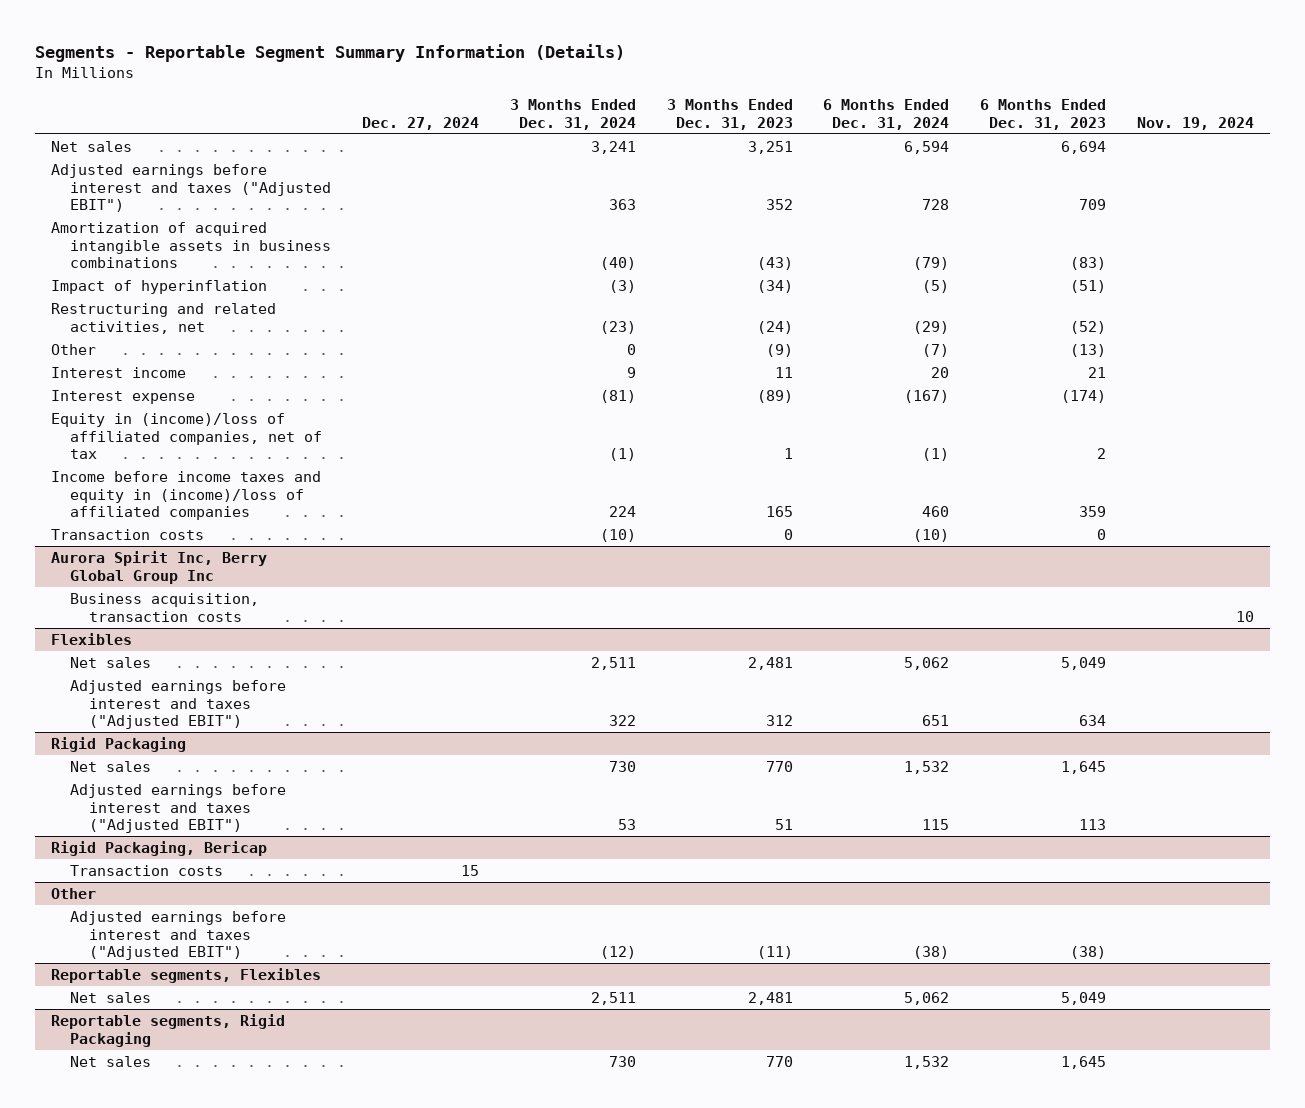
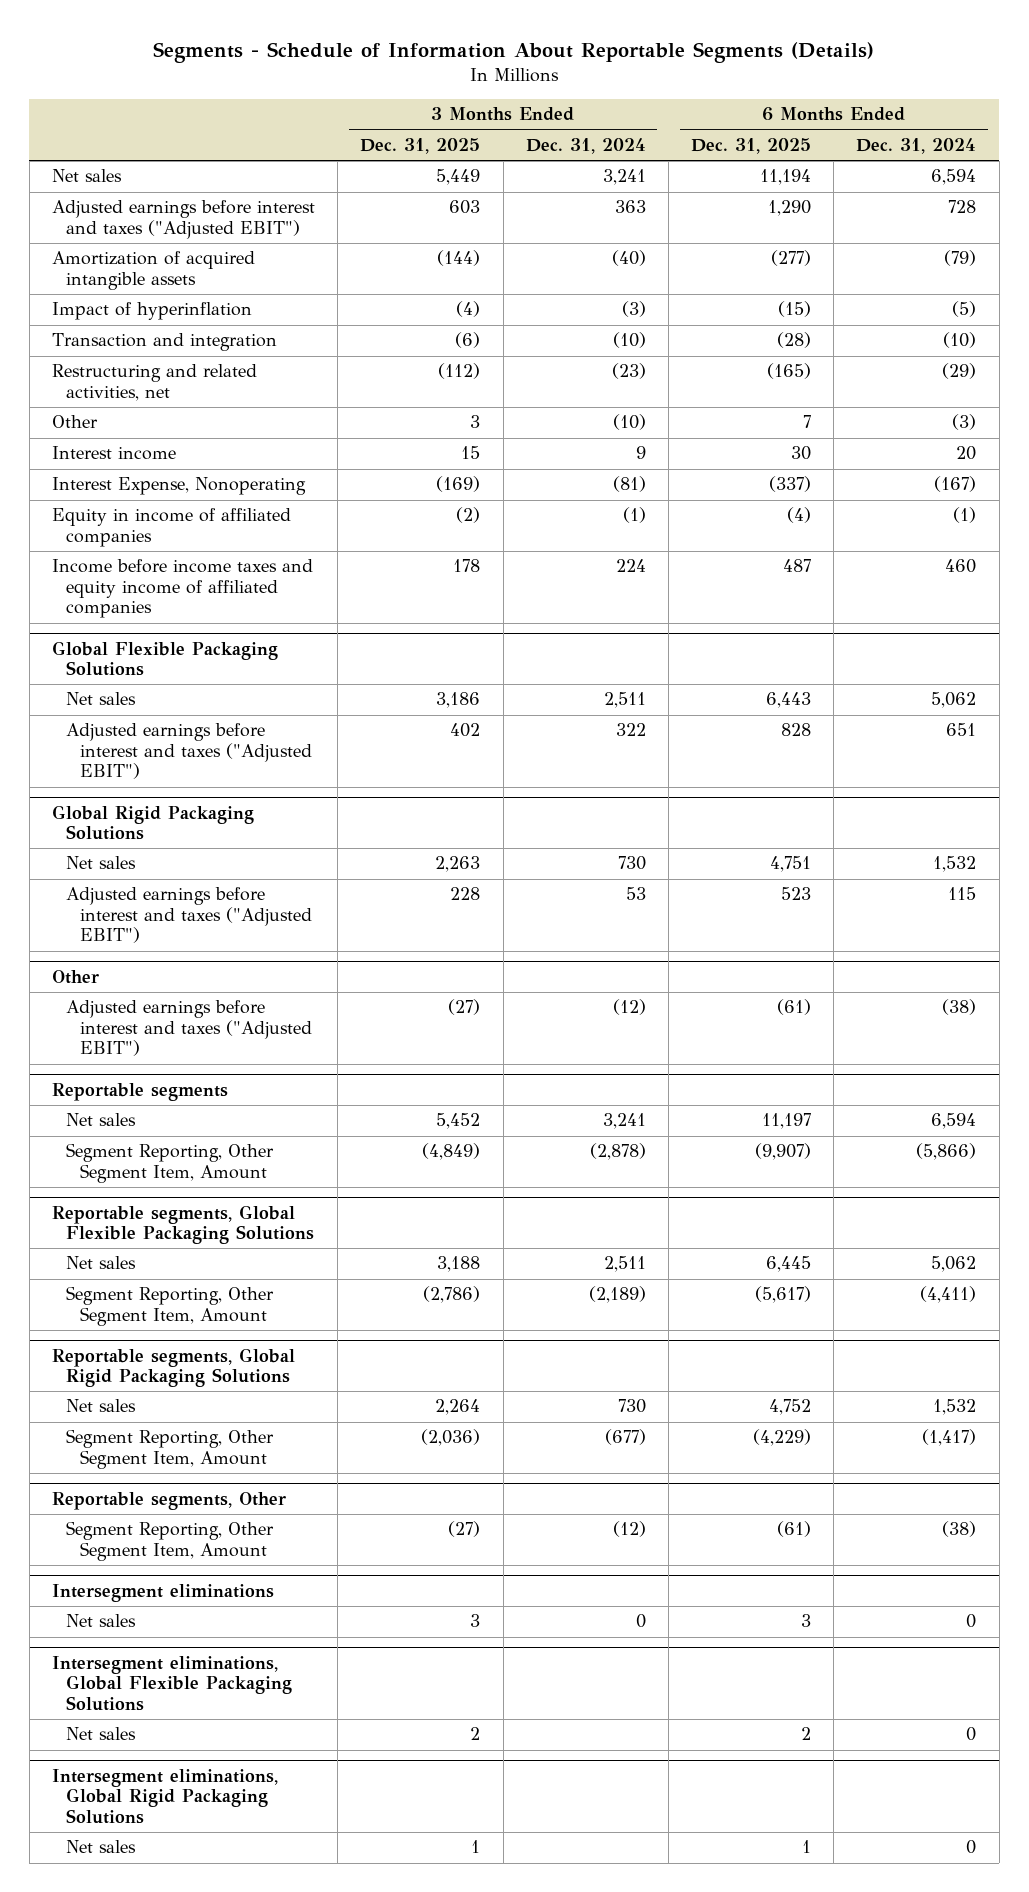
- Segments - Reportable Segment Summary Information (Details)
+ Segments - Schedule of Information About Reportable Segments (Details)
- | Dec. 27, 2024 | 3 Months Ended Dec. 31, 2024 | 3 Months Ended Dec. 31, 2023 | 6 Months Ended Dec. 31, 2024 | 6 Months Ended Dec. 31, 2023 | Nov. 19, 2024
+ | 3 Months Ended Dec. 31, 2025 | 3 Months Ended Dec. 31, 2024 | 6 Months Ended Dec. 31, 2025 | 6 Months Ended Dec. 31, 2024
- Amortization of acquired intangible assets in business combinations | | (40) | (43) | (79) | (83) |
+ Amortization of acquired intangible assets | (144) | (40) | (277) | (79)
+ Transaction and integration | (6) | (10) | (28) | (10)
- Other | | 0 | (9) | (7) | (13) |
+ Other | 3 | (10) | 7 | (3)
- Interest expense | | (81) | (89) | (167) | (174) |
- Equity in (income)/loss of affiliated companies, net of tax | | (1) | 1 | (1) | 2 |
- Income before income taxes and equity in (income)/loss of affiliated companies | | 224 | 165 | 460 | 359 |
- Transaction costs | | (10) | 0 | (10) | 0 |
- Aurora Spirit Inc, Berry Global Group Inc
- Business acquisition, transaction costs | | | | | | 10
- Flexibles
+ Interest Expense, Nonoperating | (169) | (81) | (337) | (167)
+ Equity in income of affiliated companies | (2) | (1) | (4) | (1)
+ Income before income taxes and equity income of affiliated companies | 178 | 224 | 487 | 460
+ Global Flexible Packaging Solutions
- Rigid Packaging
+ Global Rigid Packaging Solutions
- Rigid Packaging, Bericap
- Transaction costs | 15 | | | | |
- Reportable segments, Flexibles
+ Reportable segments
+ Net sales | 5,452 | 3,241 | 11,197 | 6,594
+ Segment Reporting, Other Segment Item, Amount | (4,849) | (2,878) | (9,907) | (5,866)
+ Reportable segments, Global Flexible Packaging Solutions
- Reportable segments, Rigid Packaging
+ Segment Reporting, Other Segment Item, Amount | (2,786) | (2,189) | (5,617) | (4,411)
+ Reportable segments, Global Rigid Packaging Solutions
+ Segment Reporting, Other Segment Item, Amount | (2,036) | (677) | (4,229) | (1,417)
+ Reportable segments, Other
+ Segment Reporting, Other Segment Item, Amount | (27) | (12) | (61) | (38)
+ Intersegment eliminations
+ Net sales | 3 | 0 | 3 | 0
+ Intersegment eliminations, Global Flexible Packaging Solutions
+ Net sales | 2 | | 2 | 0
+ Intersegment eliminations, Global Rigid Packaging Solutions
+ Net sales | 1 | | 1 | 0

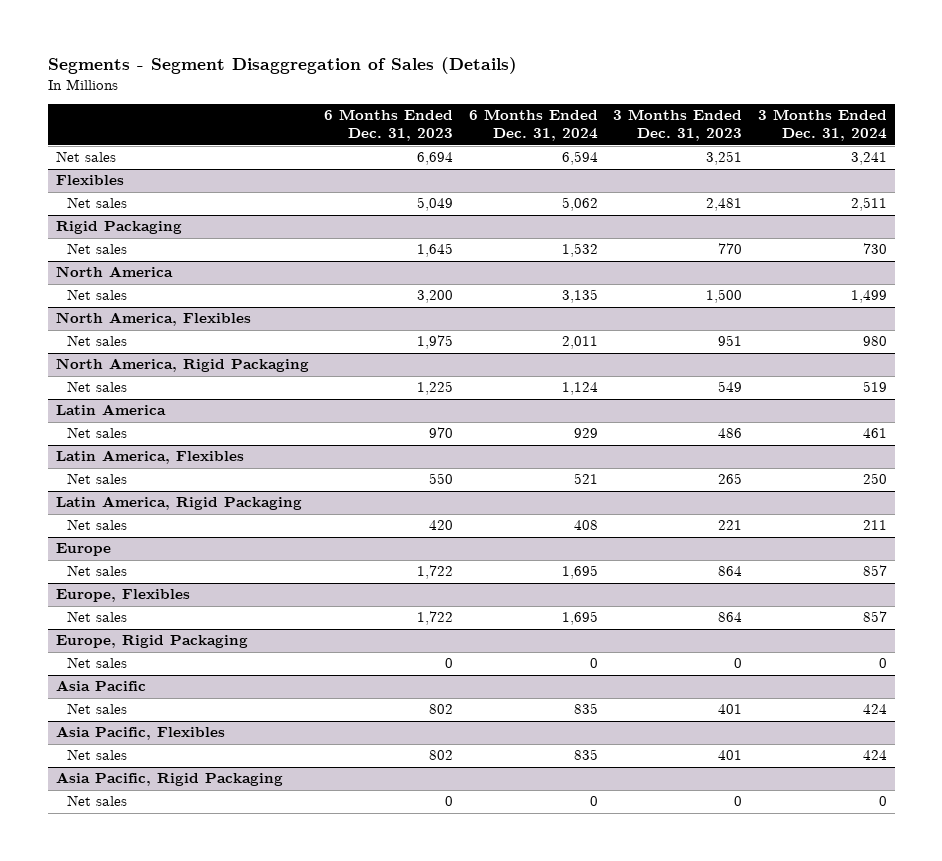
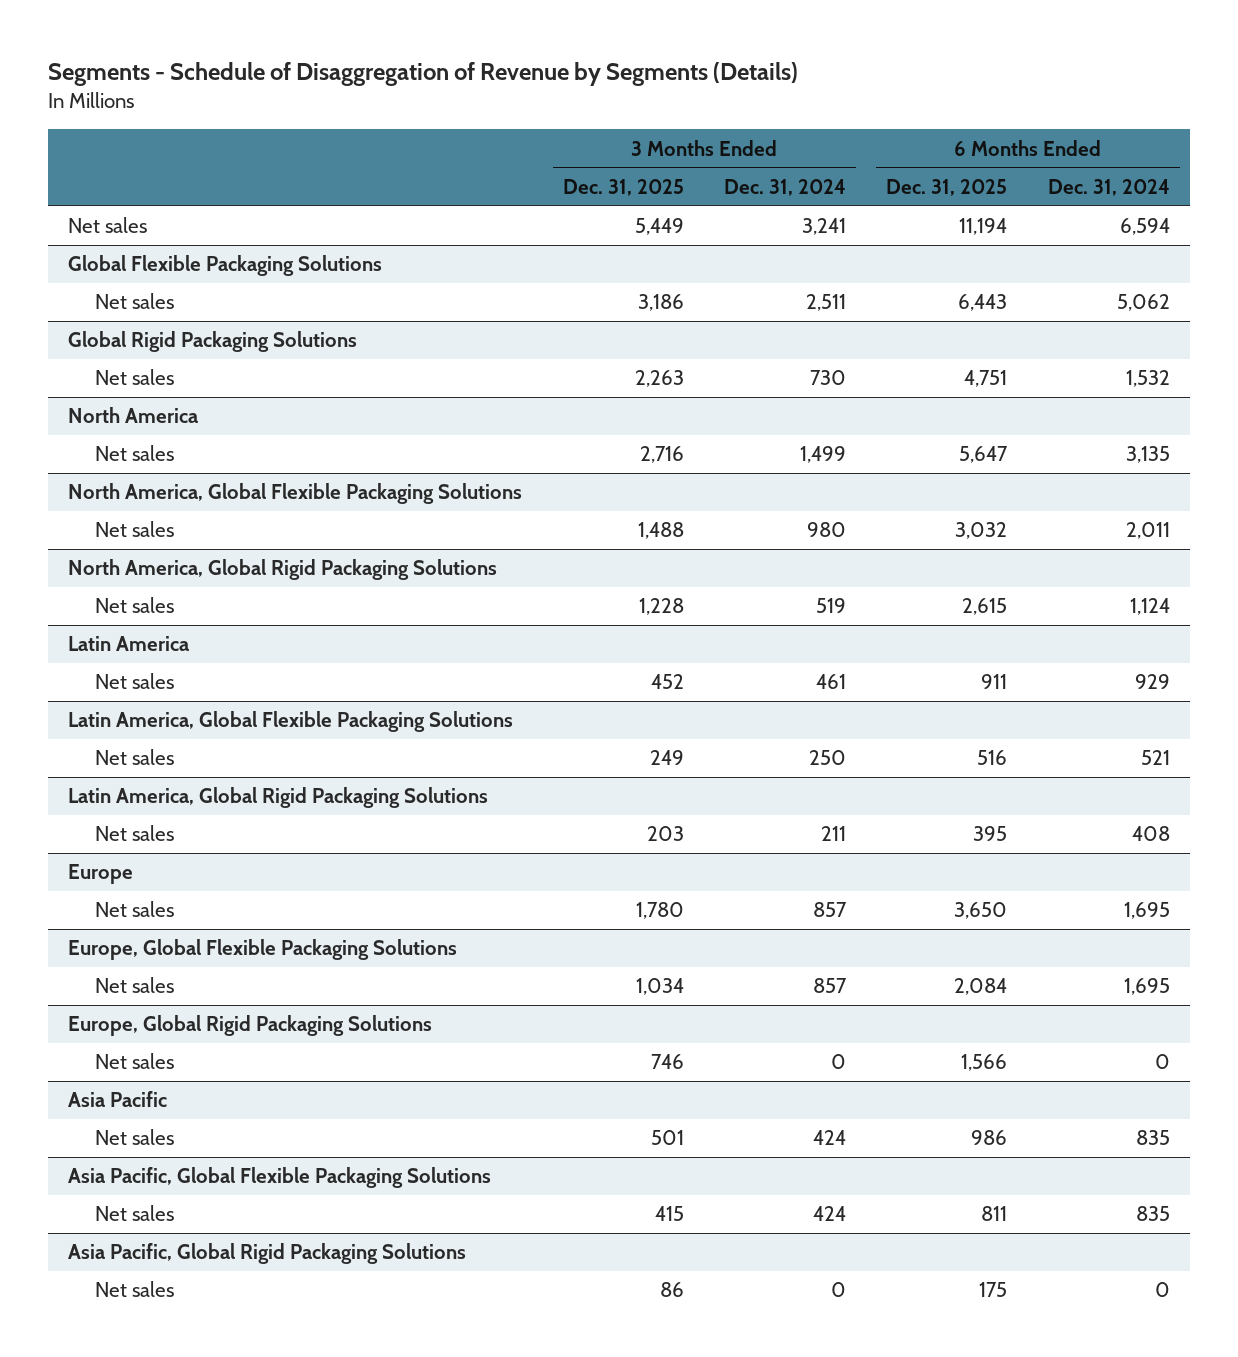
- Segments - Segment Disaggregation of Sales (Details)
+ Segments - Schedule of Disaggregation of Revenue by Segments (Details)
- | 6 Months Ended Dec. 31, 2023 | 6 Months Ended Dec. 31, 2024 | 3 Months Ended Dec. 31, 2023 | 3 Months Ended Dec. 31, 2024
+ | 3 Months Ended Dec. 31, 2025 | 3 Months Ended Dec. 31, 2024 | 6 Months Ended Dec. 31, 2025 | 6 Months Ended Dec. 31, 2024
- Flexibles
+ Global Flexible Packaging Solutions
- Rigid Packaging
+ Global Rigid Packaging Solutions
- North America, Flexibles
+ North America, Global Flexible Packaging Solutions
- North America, Rigid Packaging
+ North America, Global Rigid Packaging Solutions
- Latin America, Flexibles
+ Latin America, Global Flexible Packaging Solutions
- Latin America, Rigid Packaging
+ Latin America, Global Rigid Packaging Solutions
- Europe, Flexibles
+ Europe, Global Flexible Packaging Solutions
- Europe, Rigid Packaging
+ Europe, Global Rigid Packaging Solutions
- Asia Pacific, Flexibles
+ Asia Pacific, Global Flexible Packaging Solutions
- Asia Pacific, Rigid Packaging
+ Asia Pacific, Global Rigid Packaging Solutions

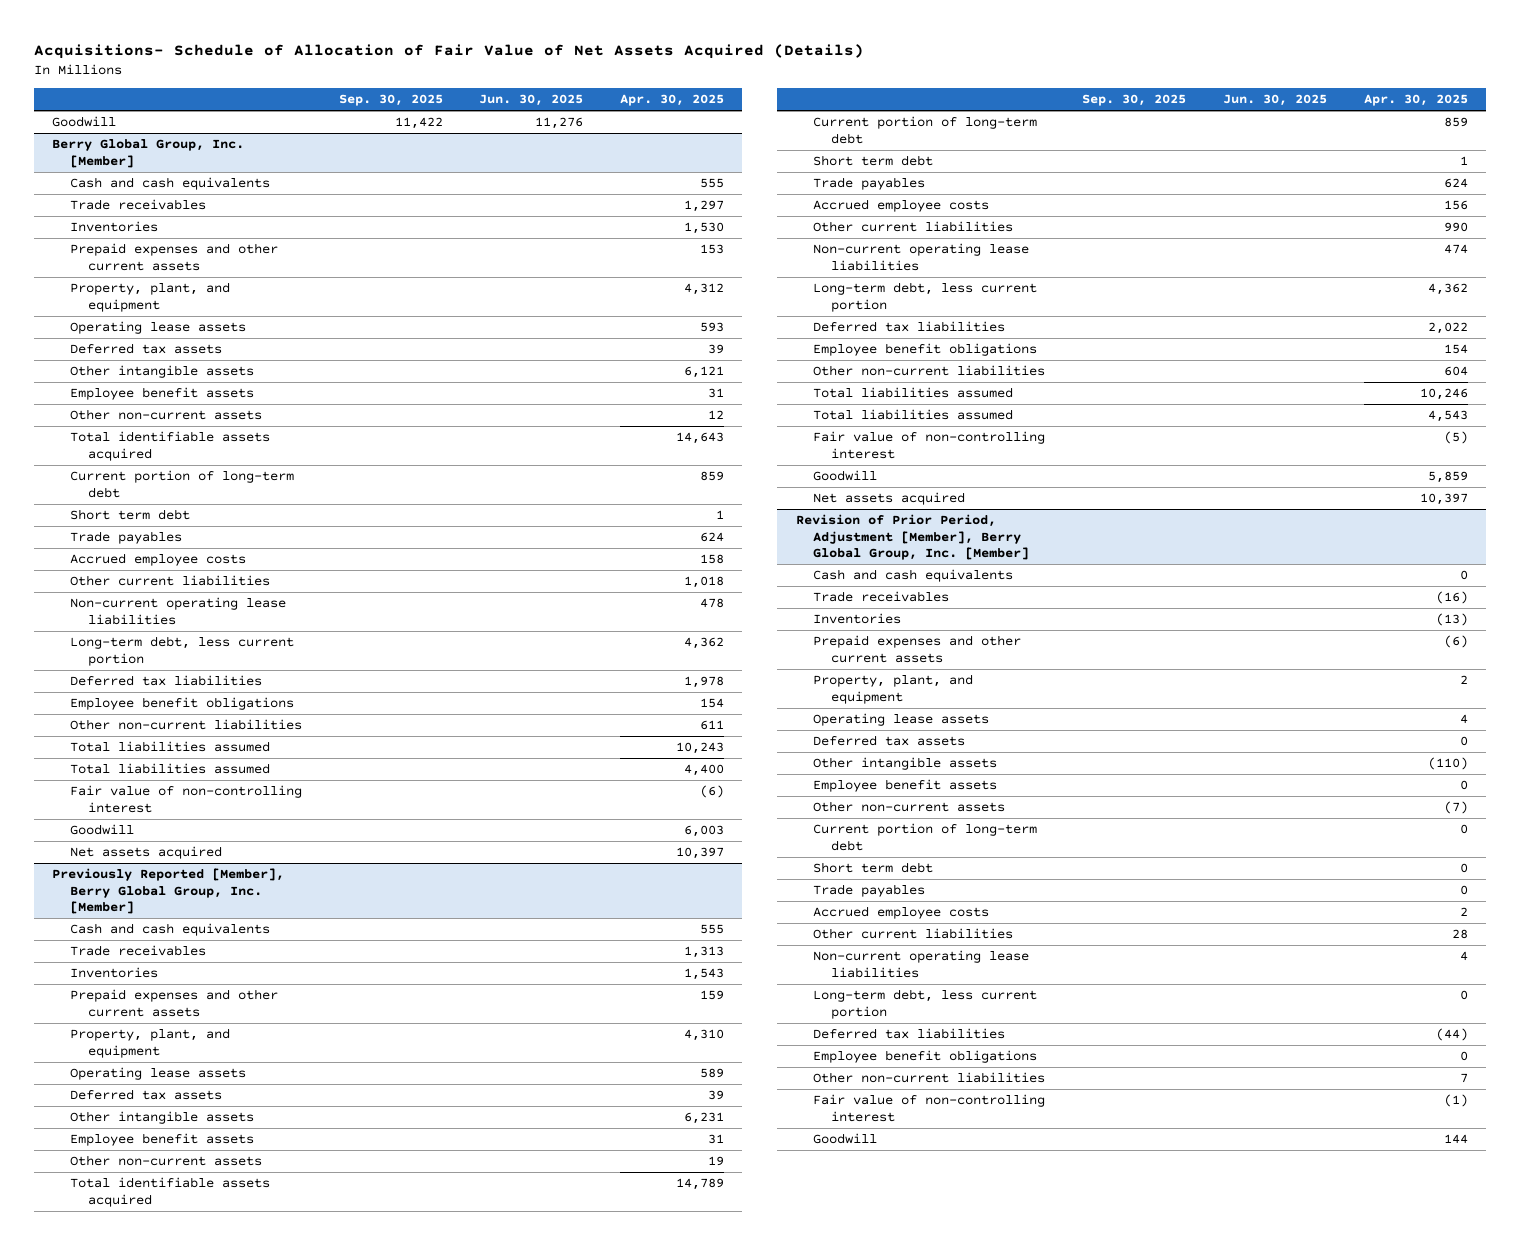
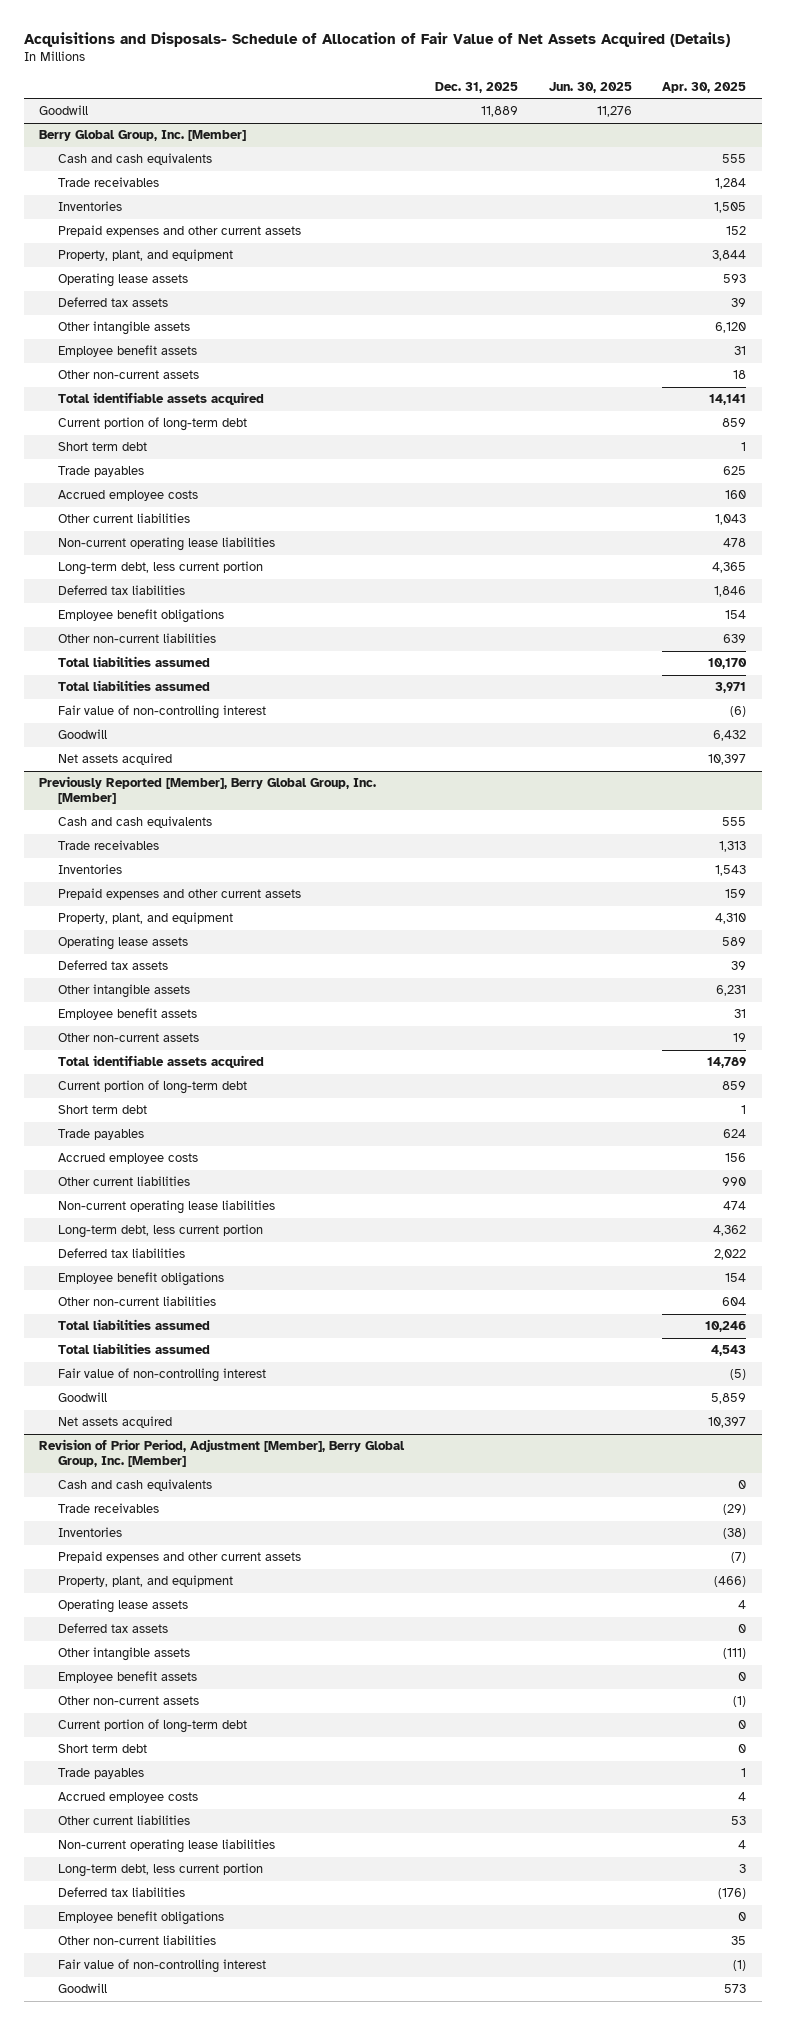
- Acquisitions- Schedule of Allocation of Fair Value of Net Assets Acquired (Details)
+ Acquisitions and Disposals- Schedule of Allocation of Fair Value of Net Assets Acquired (Details)
- | Sep. 30, 2025 | Jun. 30, 2025 | Apr. 30, 2025
+ | Dec. 31, 2025 | Jun. 30, 2025 | Apr. 30, 2025
@ Berry Global Group, Inc. [Member]
- Trade receivables | | | 1,297
- Inventories | | | 1,530
- Prepaid expenses and other current assets | | | 153
- Property, plant, and equipment | | | 4,312
+ Trade receivables | | | 1,284
+ Inventories | | | 1,505
+ Prepaid expenses and other current assets | | | 152
+ Property, plant, and equipment | | | 3,844
- Other intangible assets | | | 6,121
+ Other intangible assets | | | 6,120
- Other non-current assets | | | 12
- Total identifiable assets acquired | | | 14,643
+ Other non-current assets | | | 18
+ Total identifiable assets acquired | | | 14,141
- Trade payables | | | 624
- Accrued employee costs | | | 158
- Other current liabilities | | | 1,018
+ Trade payables | | | 625
+ Accrued employee costs | | | 160
+ Other current liabilities | | | 1,043
- Long-term debt, less current portion | | | 4,362
- Deferred tax liabilities | | | 1,978
+ Long-term debt, less current portion | | | 4,365
+ Deferred tax liabilities | | | 1,846
- Other non-current liabilities | | | 611
- Total liabilities assumed | | | 10,243
- Total liabilities assumed | | | 4,400
+ Other non-current liabilities | | | 639
+ Total liabilities assumed | | | 10,170
+ Total liabilities assumed | | | 3,971
- Goodwill | | | 6,003
+ Goodwill | | | 6,432
@ Revision of Prior Period, Adjustment [Member], Berry Global Group, Inc. [Member]
- Trade receivables | | | (16)
- Inventories | | | (13)
- Prepaid expenses and other current assets | | | (6)
- Property, plant, and equipment | | | 2
+ Trade receivables | | | (29)
+ Inventories | | | (38)
+ Prepaid expenses and other current assets | | | (7)
+ Property, plant, and equipment | | | (466)
- Other intangible assets | | | (110)
+ Other intangible assets | | | (111)
- Other non-current assets | | | (7)
+ Other non-current assets | | | (1)
- Trade payables | | | 0
- Accrued employee costs | | | 2
- Other current liabilities | | | 28
+ Trade payables | | | 1
+ Accrued employee costs | | | 4
+ Other current liabilities | | | 53
- Long-term debt, less current portion | | | 0
- Deferred tax liabilities | | | (44)
+ Long-term debt, less current portion | | | 3
+ Deferred tax liabilities | | | (176)
- Other non-current liabilities | | | 7
+ Other non-current liabilities | | | 35
- Goodwill | | | 144
+ Goodwill | | | 573

